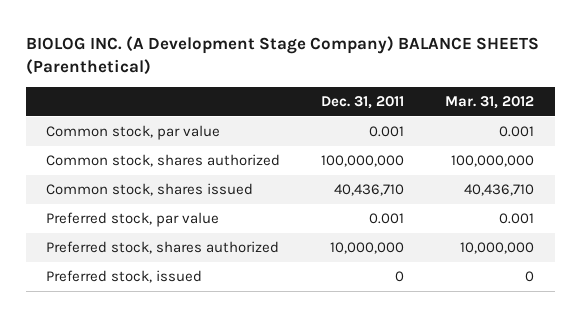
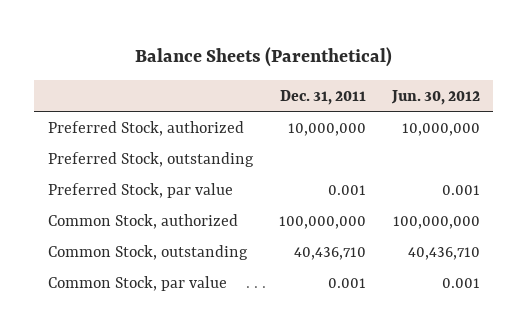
- BIOLOG INC. (A Development Stage Company) BALANCE SHEETS (Parenthetical)
+ Balance Sheets (Parenthetical)
- | Dec. 31, 2011 | Mar. 31, 2012
+ | Dec. 31, 2011 | Jun. 30, 2012
- Common stock, par value | 0.001 | 0.001
- Common stock, shares authorized | 100,000,000 | 100,000,000
- Common stock, shares issued | 40,436,710 | 40,436,710
- Preferred stock, par value | 0.001 | 0.001
- Preferred stock, shares authorized | 10,000,000 | 10,000,000
- Preferred stock, issued | 0 | 0
+ Preferred Stock, authorized | 10,000,000 | 10,000,000
+ Preferred Stock, outstanding
+ Preferred Stock, par value | 0.001 | 0.001
+ Common Stock, authorized | 100,000,000 | 100,000,000
+ Common Stock, outstanding | 40,436,710 | 40,436,710
+ Common Stock, par value | 0.001 | 0.001

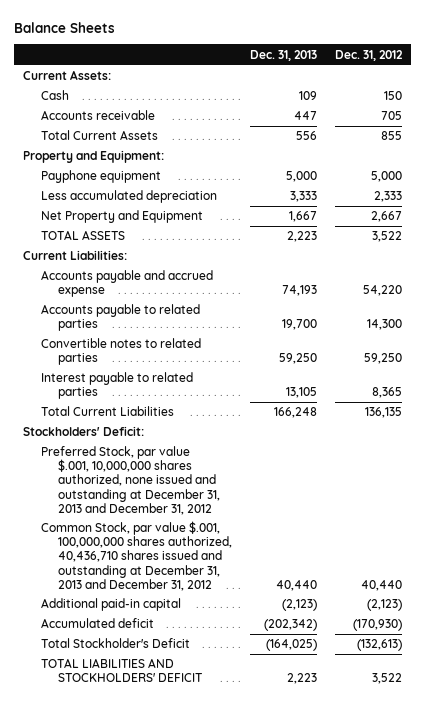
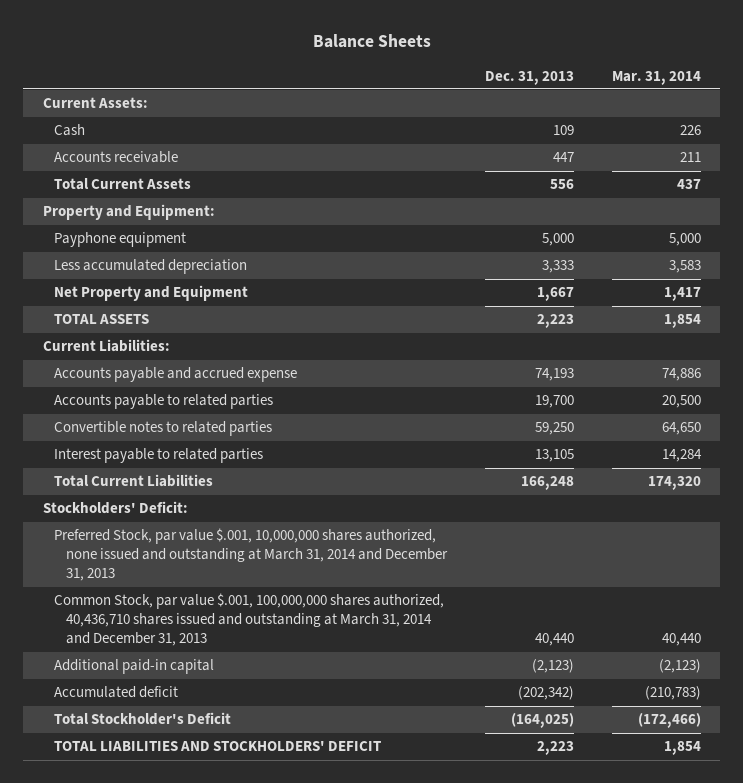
- | Dec. 31, 2013 | Dec. 31, 2012
+ | Dec. 31, 2013 | Mar. 31, 2014
- Preferred Stock, par value $.001, 10,000,000 shares authorized, none issued and outstanding at December 31, 2013 and December 31, 2012
- Common Stock, par value $.001, 100,000,000 shares authorized, 40,436,710 shares issued and outstanding at December 31, 2013 and December 31, 2012 | 40,440 | 40,440
+ Preferred Stock, par value $.001, 10,000,000 shares authorized, none issued and outstanding at March 31, 2014 and December 31, 2013
+ Common Stock, par value $.001, 100,000,000 shares authorized, 40,436,710 shares issued and outstanding at March 31, 2014 and December 31, 2013 | 40,440 | 40,440

